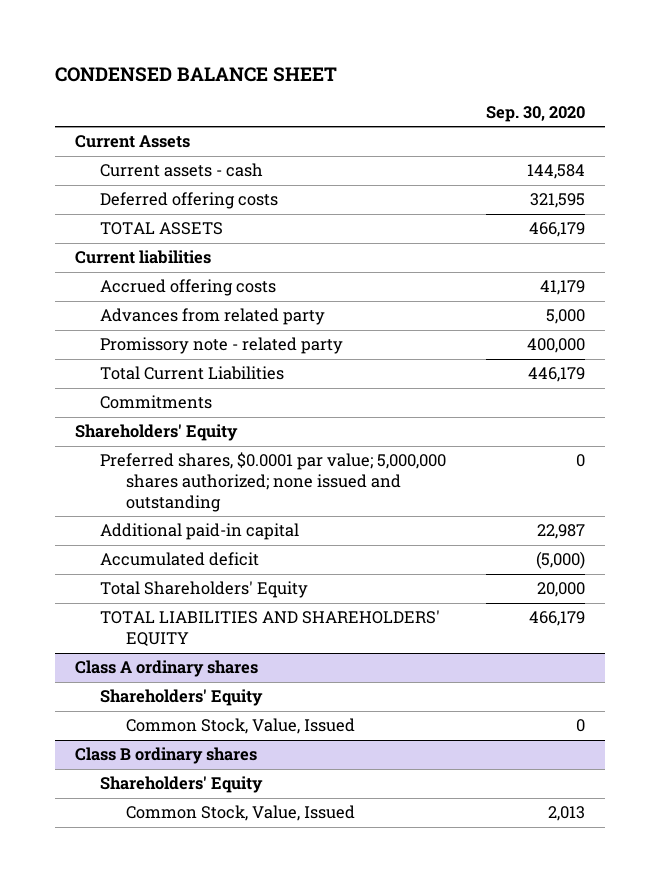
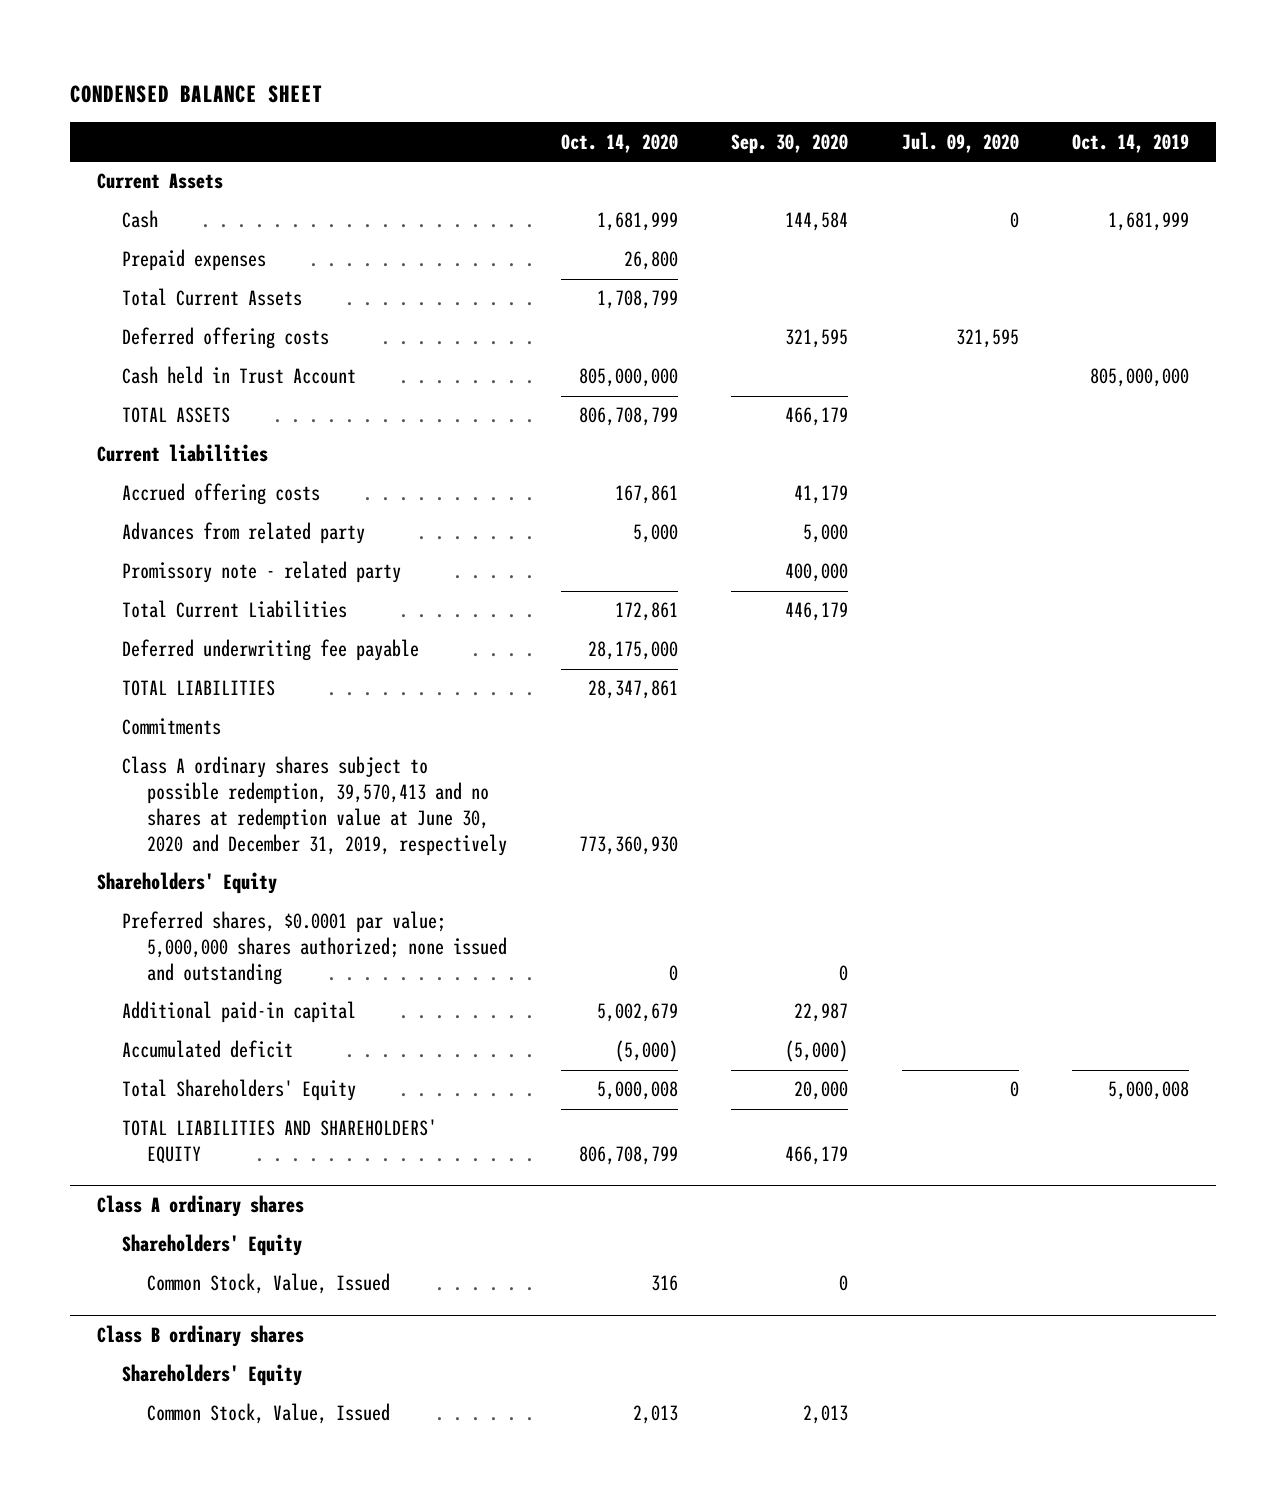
- | Sep. 30, 2020
+ | Oct. 14, 2020 | Sep. 30, 2020 | Jul. 09, 2020 | Oct. 14, 2019
- Current assets - cash | 144,584
+ Cash | 1,681,999 | 144,584 | 0 | 1,681,999
+ Prepaid expenses | 26,800 | | |
+ Total Current Assets | 1,708,799 | | |
+ Cash held in Trust Account | 805,000,000 | | | 805,000,000
+ Deferred underwriting fee payable | 28,175,000 | | |
+ TOTAL LIABILITIES | 28,347,861 | | |
+ Class A ordinary shares subject to possible redemption, 39,570,413 and no shares at redemption value at June 30, 2020 and December 31, 2019, respectively | 773,360,930 | | |

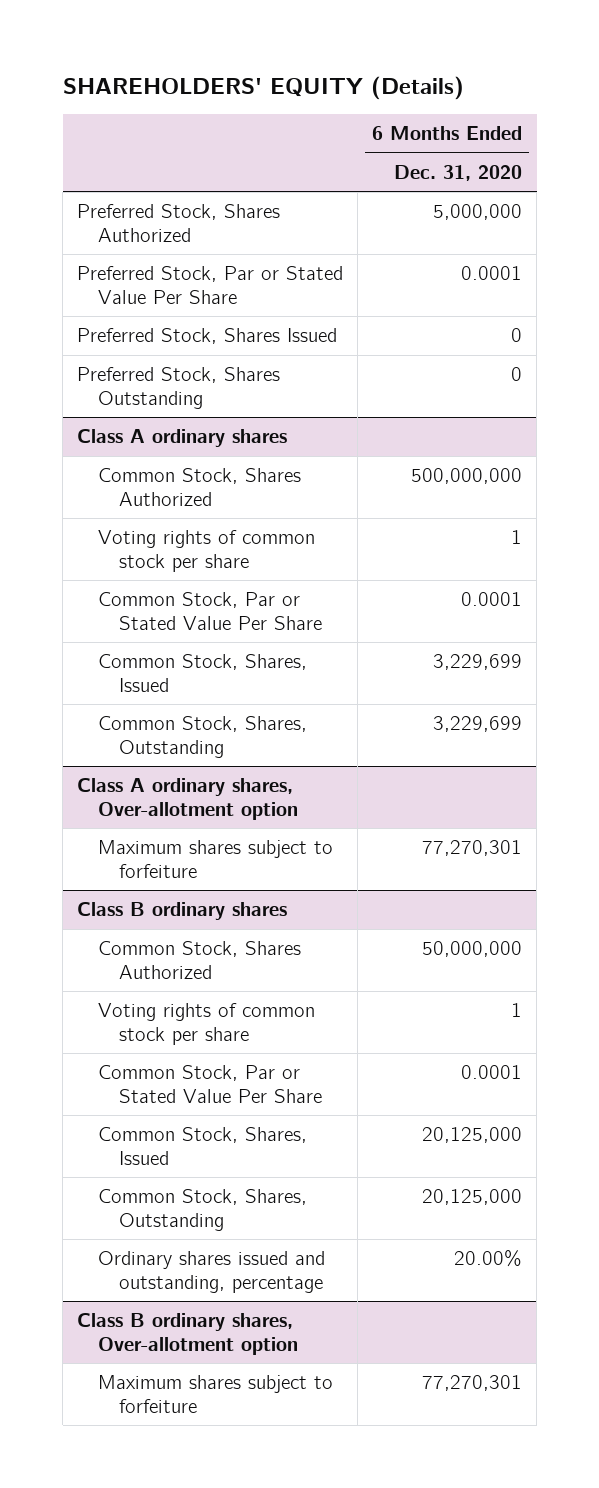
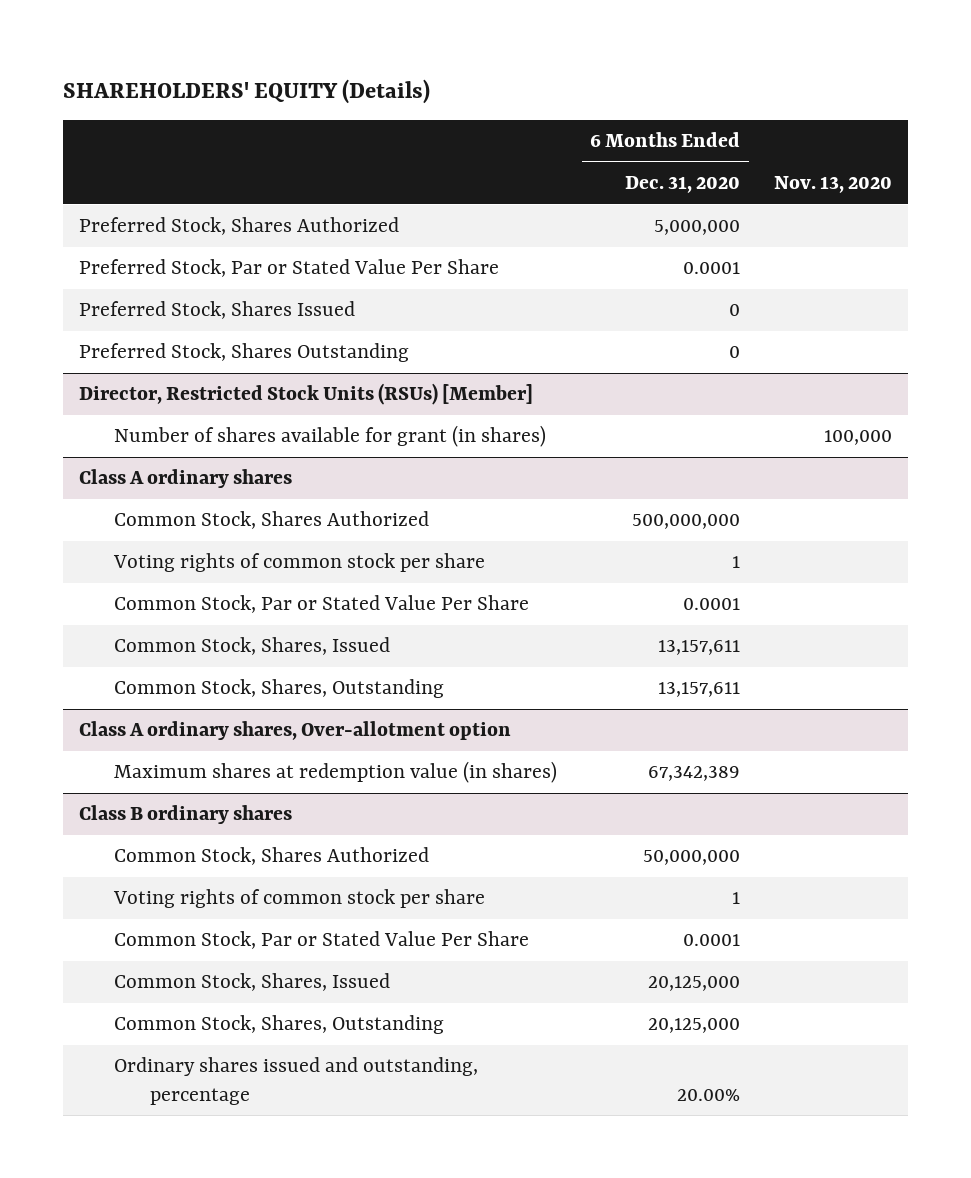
- | 6 Months Ended Dec. 31, 2020
+ | 6 Months Ended Dec. 31, 2020 | Nov. 13, 2020
+ Director, Restricted Stock Units (RSUs) [Member]
+ Number of shares available for grant (in shares) | | 100,000
@ Class A ordinary shares
- Common Stock, Shares, Issued | 3,229,699
- Common Stock, Shares, Outstanding | 3,229,699
+ Common Stock, Shares, Issued | 13,157,611 |
+ Common Stock, Shares, Outstanding | 13,157,611 |
@ Class A ordinary shares, Over-allotment option
- Maximum shares subject to forfeiture | 77,270,301
+ Maximum shares at redemption value (in shares) | 67,342,389 |
- Class B ordinary shares, Over-allotment option
- Maximum shares subject to forfeiture | 77,270,301

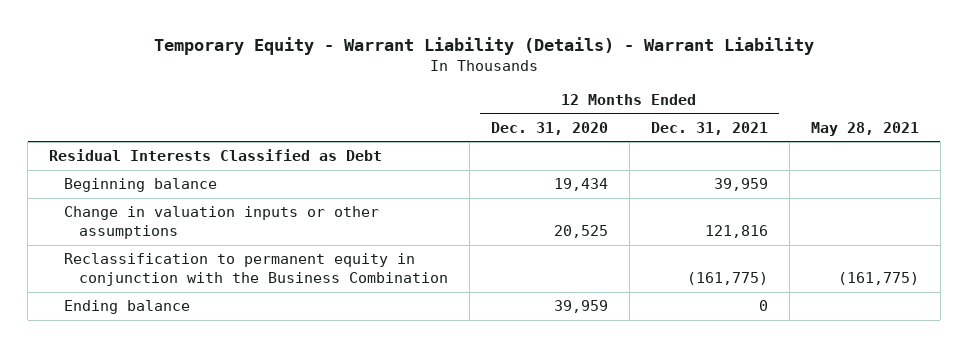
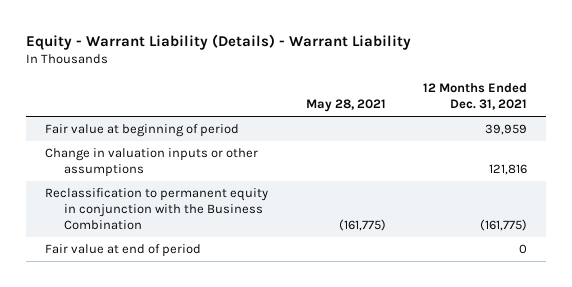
- Temporary Equity - Warrant Liability (Details) - Warrant Liability
+ Equity - Warrant Liability (Details) - Warrant Liability
- | 12 Months Ended Dec. 31, 2020 | 12 Months Ended Dec. 31, 2021 | May 28, 2021
+ | May 28, 2021 | 12 Months Ended Dec. 31, 2021
- Residual Interests Classified as Debt
- Beginning balance | 19,434 | 39,959 |
+ Fair value at beginning of period | | 39,959
- Ending balance | 39,959 | 0 |
+ Fair value at end of period | | 0

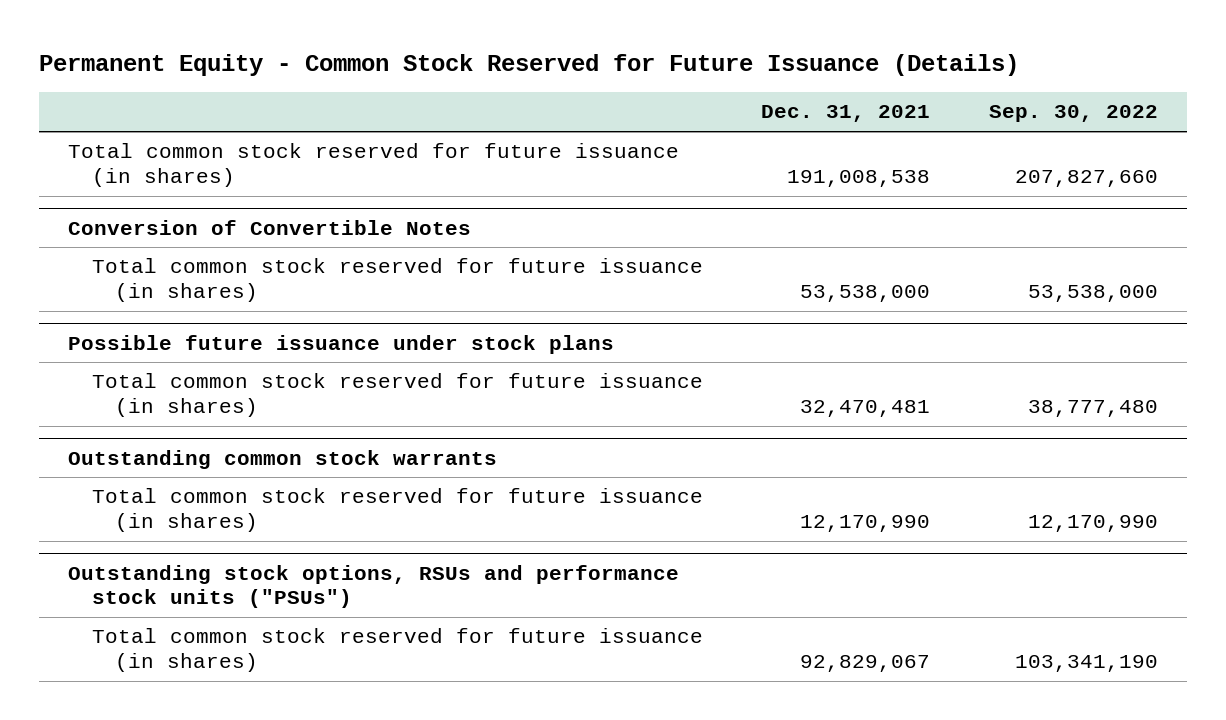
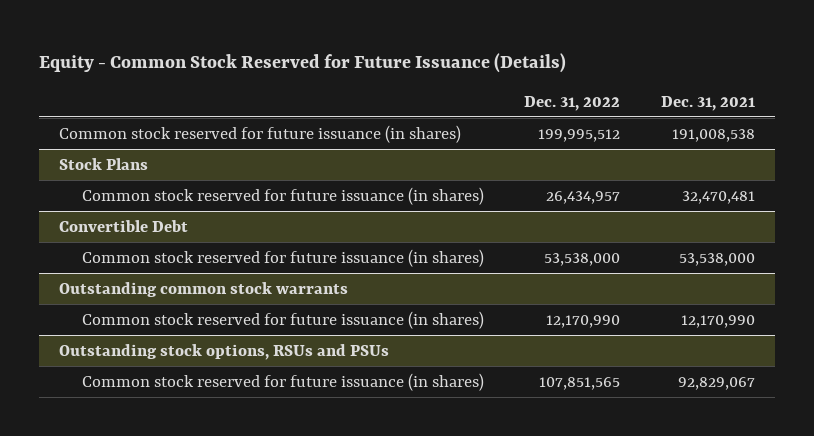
- Permanent Equity - Common Stock Reserved for Future Issuance (Details)
+ Equity - Common Stock Reserved for Future Issuance (Details)
- | Dec. 31, 2021 | Sep. 30, 2022
+ | Dec. 31, 2022 | Dec. 31, 2021
- Total common stock reserved for future issuance (in shares) | 191,008,538 | 207,827,660
- Conversion of Convertible Notes
- Total common stock reserved for future issuance (in shares) | 53,538,000 | 53,538,000
- Possible future issuance under stock plans
- Total common stock reserved for future issuance (in shares) | 32,470,481 | 38,777,480
+ Common stock reserved for future issuance (in shares) | 199,995,512 | 191,008,538
+ Stock Plans
+ Common stock reserved for future issuance (in shares) | 26,434,957 | 32,470,481
+ Convertible Debt
+ Common stock reserved for future issuance (in shares) | 53,538,000 | 53,538,000
@ Outstanding common stock warrants
- Total common stock reserved for future issuance (in shares) | 12,170,990 | 12,170,990
- Outstanding stock options, RSUs and performance stock units ("PSUs")
- Total common stock reserved for future issuance (in shares) | 92,829,067 | 103,341,190
@ Outstanding common stock warrants
+ Common stock reserved for future issuance (in shares) | 12,170,990 | 12,170,990
+ Outstanding stock options, RSUs and PSUs
+ Common stock reserved for future issuance (in shares) | 107,851,565 | 92,829,067

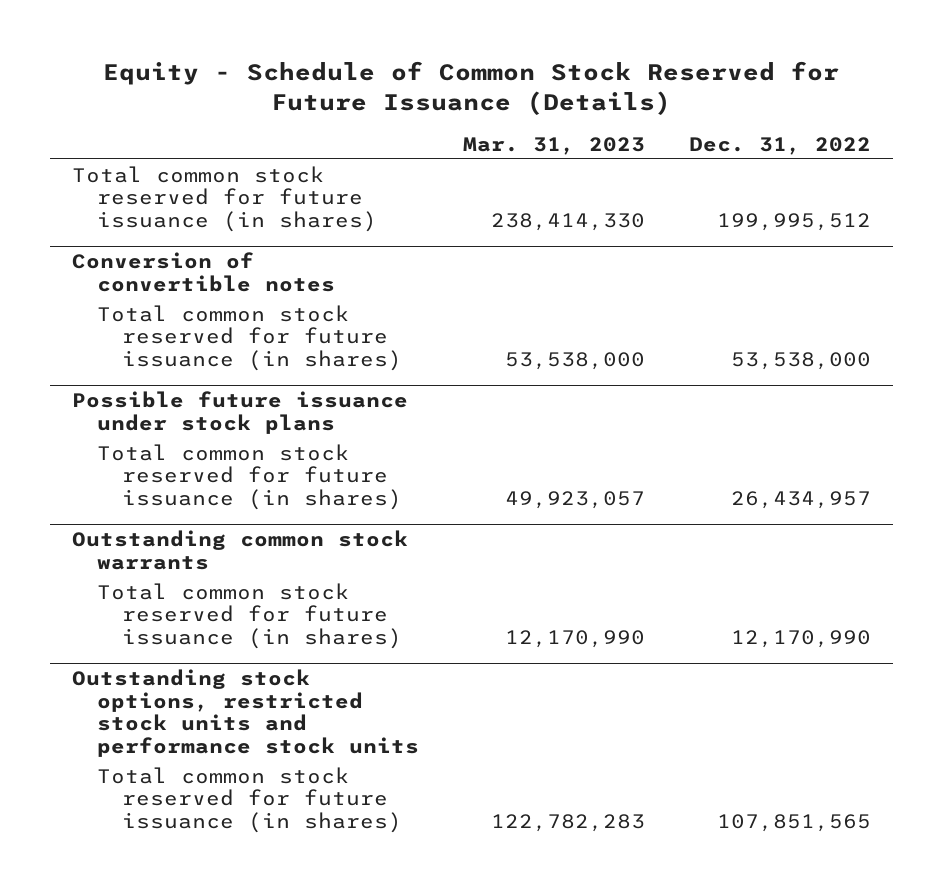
- Equity - Common Stock Reserved for Future Issuance (Details)
+ Equity - Schedule of Common Stock Reserved for Future Issuance (Details)
- | Dec. 31, 2022 | Dec. 31, 2021
+ | Mar. 31, 2023 | Dec. 31, 2022
- Common stock reserved for future issuance (in shares) | 199,995,512 | 191,008,538
- Stock Plans
- Common stock reserved for future issuance (in shares) | 26,434,957 | 32,470,481
- Convertible Debt
- Common stock reserved for future issuance (in shares) | 53,538,000 | 53,538,000
+ Total common stock reserved for future issuance (in shares) | 238,414,330 | 199,995,512
+ Conversion of convertible notes
+ Total common stock reserved for future issuance (in shares) | 53,538,000 | 53,538,000
+ Possible future issuance under stock plans
+ Total common stock reserved for future issuance (in shares) | 49,923,057 | 26,434,957
@ Outstanding common stock warrants
- Common stock reserved for future issuance (in shares) | 12,170,990 | 12,170,990
- Outstanding stock options, RSUs and PSUs
- Common stock reserved for future issuance (in shares) | 107,851,565 | 92,829,067
@ Outstanding common stock warrants
+ Total common stock reserved for future issuance (in shares) | 12,170,990 | 12,170,990
+ Outstanding stock options, restricted stock units and performance stock units
+ Total common stock reserved for future issuance (in shares) | 122,782,283 | 107,851,565

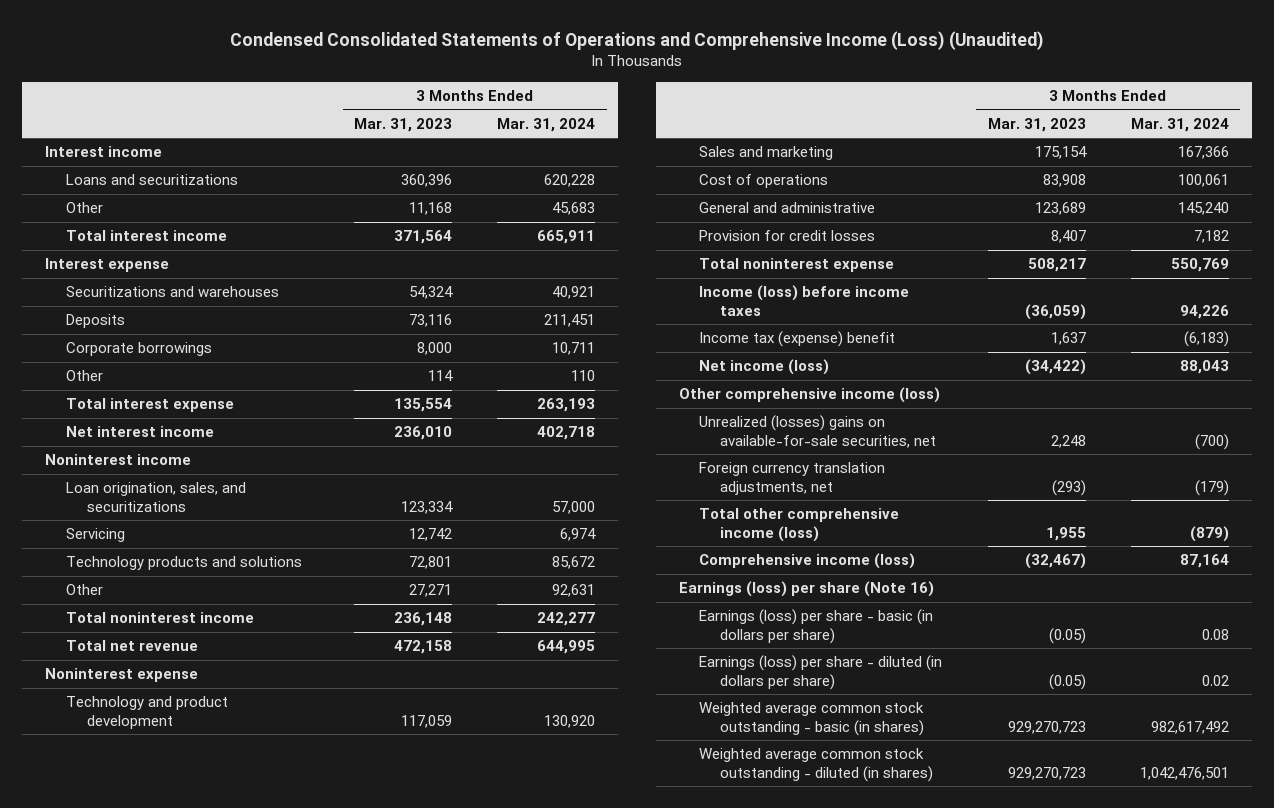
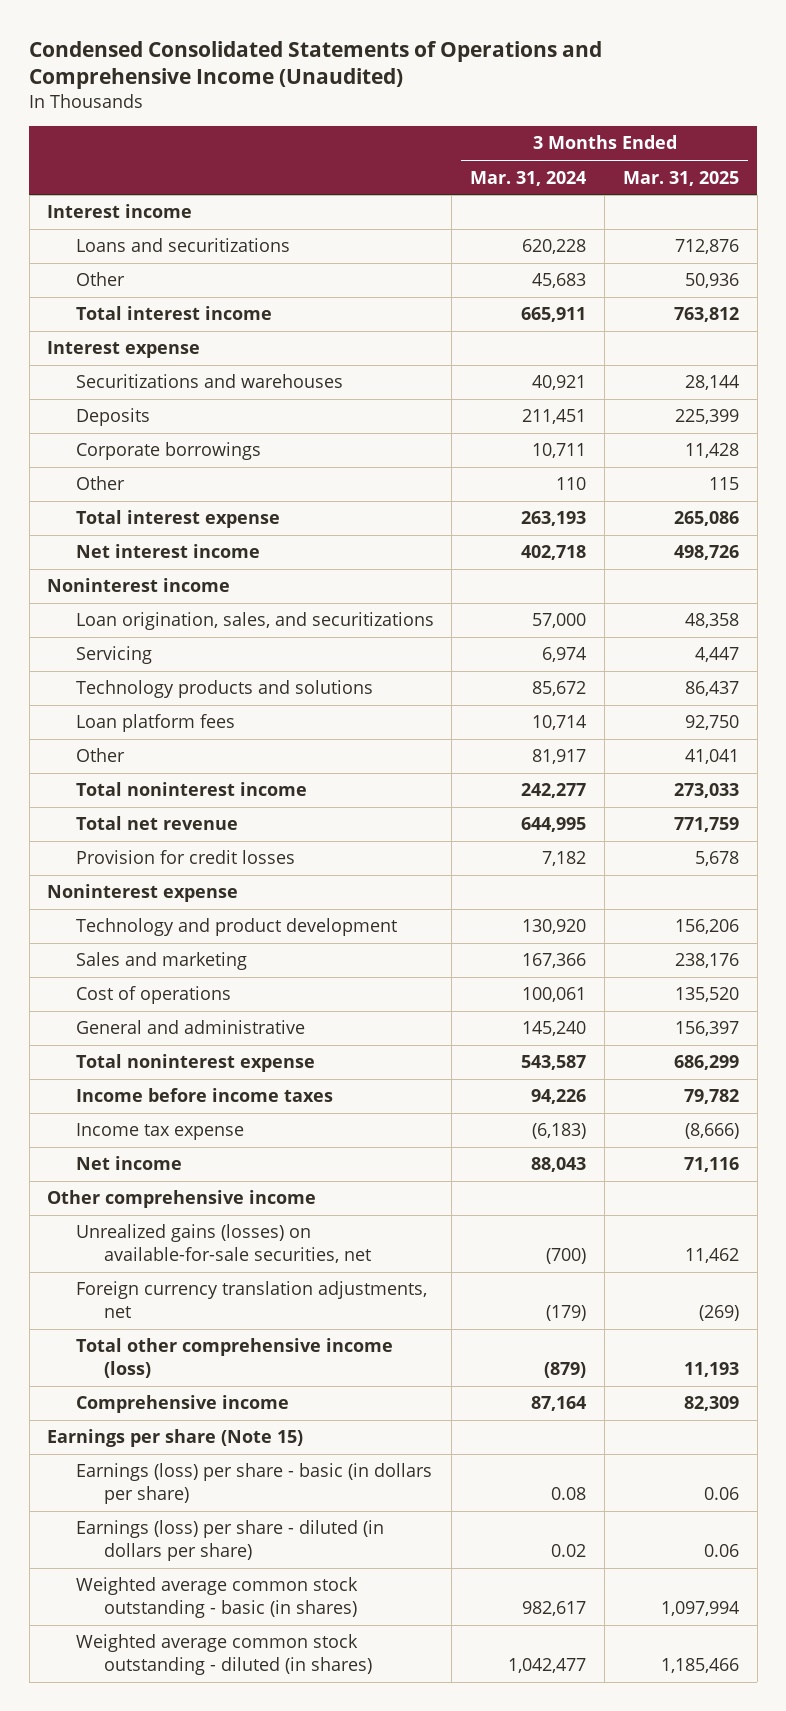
- Condensed Consolidated Statements of Operations and Comprehensive Income (Loss) (Unaudited)
+ Condensed Consolidated Statements of Operations and Comprehensive Income (Unaudited)
- | 3 Months Ended Mar. 31, 2023 | 3 Months Ended Mar. 31, 2024
+ | 3 Months Ended Mar. 31, 2024 | 3 Months Ended Mar. 31, 2025
- Other | 27,271 | 92,631
+ Loan platform fees | 10,714 | 92,750
+ Other | 81,917 | 41,041
moved up: Provision for credit losses | 7,182 | 5,678
- Total noninterest expense | 508,217 | 550,769
- Income (loss) before income taxes | (36,059) | 94,226
- Income tax (expense) benefit | 1,637 | (6,183)
- Net income (loss) | (34,422) | 88,043
- Other comprehensive income (loss)
- Unrealized (losses) gains on available-for-sale securities, net | 2,248 | (700)
+ Total noninterest expense | 543,587 | 686,299
+ Income before income taxes | 94,226 | 79,782
+ Income tax expense | (6,183) | (8,666)
+ Net income | 88,043 | 71,116
+ Other comprehensive income
+ Unrealized gains (losses) on available-for-sale securities, net | (700) | 11,462
- Comprehensive income (loss) | (32,467) | 87,164
- Earnings (loss) per share (Note 16)
+ Comprehensive income | 87,164 | 82,309
+ Earnings per share (Note 15)
- Weighted average common stock outstanding - basic (in shares) | 929,270,723 | 982,617,492
- Weighted average common stock outstanding - diluted (in shares) | 929,270,723 | 1,042,476,501
+ Weighted average common stock outstanding - basic (in shares) | 982,617 | 1,097,994
+ Weighted average common stock outstanding - diluted (in shares) | 1,042,477 | 1,185,466

